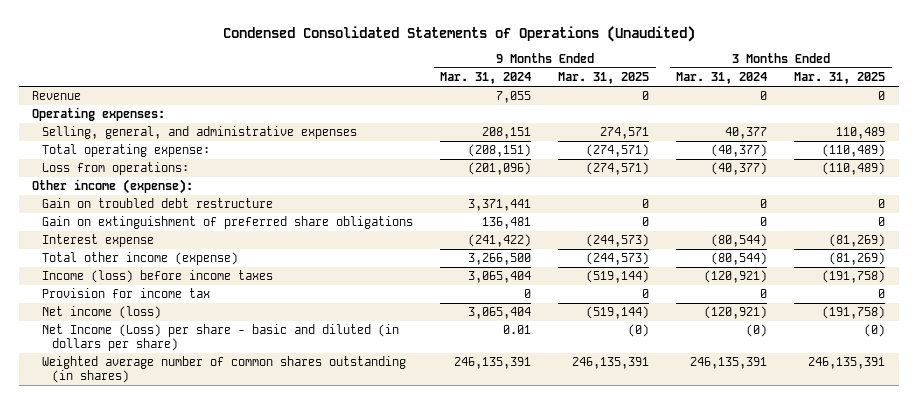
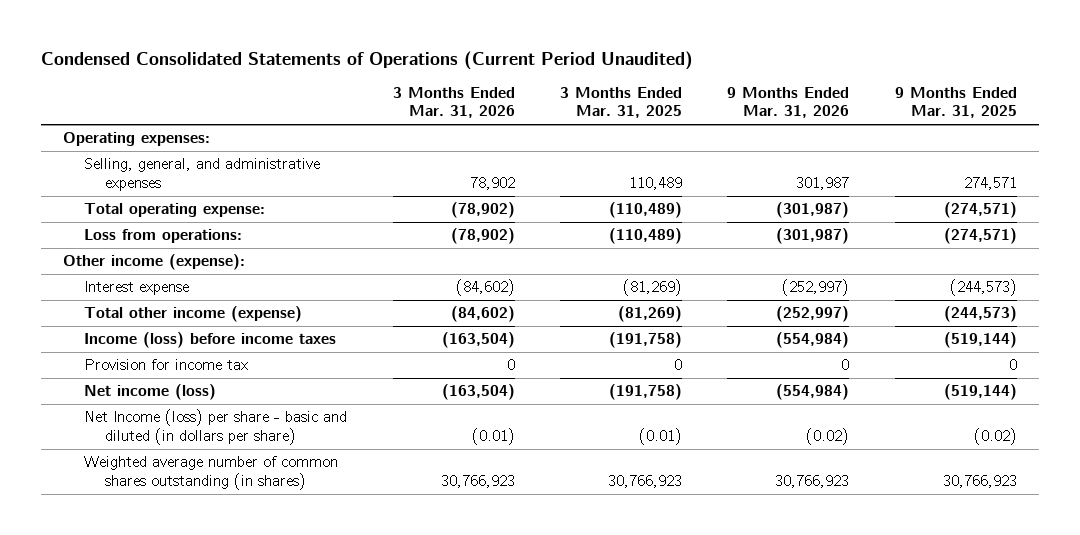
- Condensed Consolidated Statements of Operations (Unaudited)
+ Condensed Consolidated Statements of Operations (Current Period Unaudited)
- | 9 Months Ended Mar. 31, 2024 | 9 Months Ended Mar. 31, 2025 | 3 Months Ended Mar. 31, 2024 | 3 Months Ended Mar. 31, 2025
+ | 3 Months Ended Mar. 31, 2026 | 3 Months Ended Mar. 31, 2025 | 9 Months Ended Mar. 31, 2026 | 9 Months Ended Mar. 31, 2025
- Revenue | 7,055 | 0 | 0 | 0
- Gain on troubled debt restructure | 3,371,441 | 0 | 0 | 0
- Gain on extinguishment of preferred share obligations | 136,481 | 0 | 0 | 0
- Net Income (Loss) per share - basic and diluted (in dollars per share) | 0.01 | (0) | (0) | (0)
- Weighted average number of common shares outstanding (in shares) | 246,135,391 | 246,135,391 | 246,135,391 | 246,135,391
+ Net Income (loss) per share - basic and diluted (in dollars per share) | (0.01) | (0.01) | (0.02) | (0.02)
+ Weighted average number of common shares outstanding (in shares) | 30,766,923 | 30,766,923 | 30,766,923 | 30,766,923

